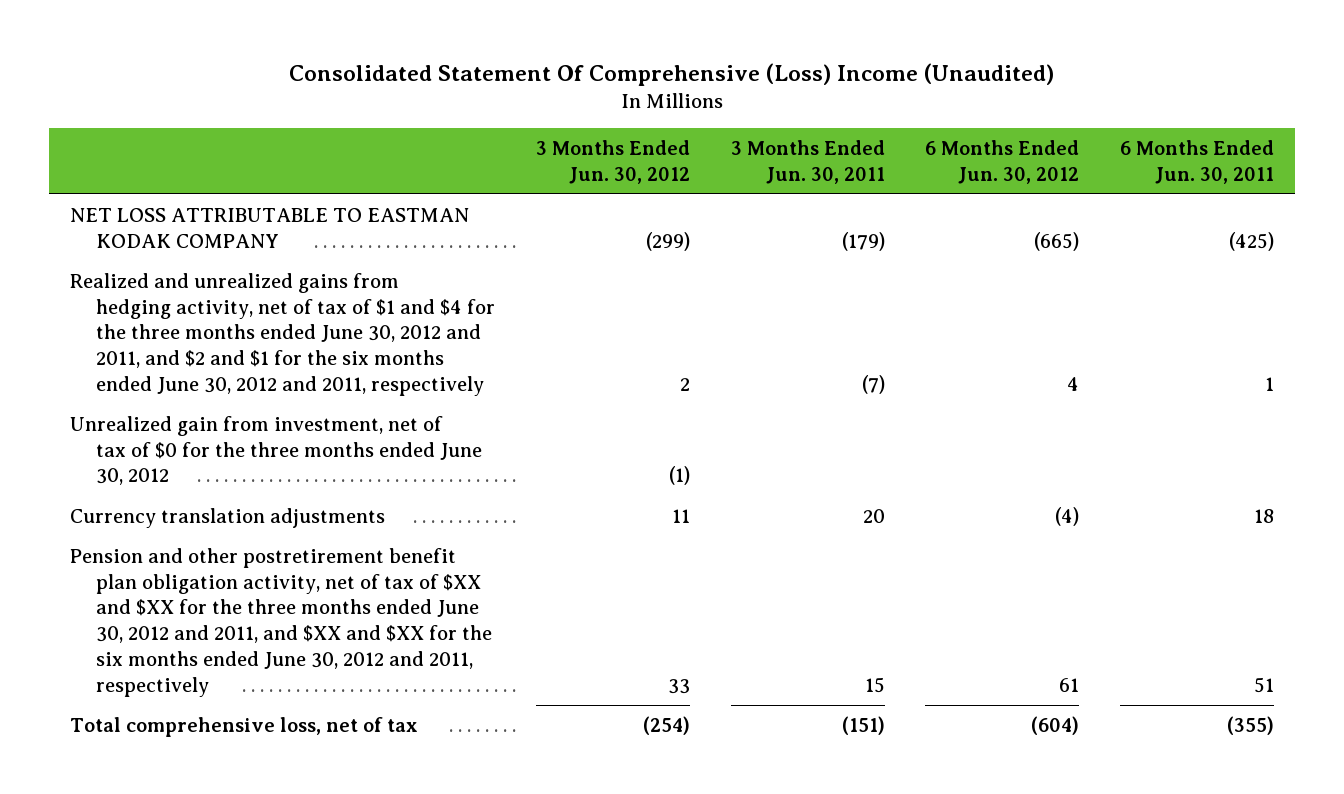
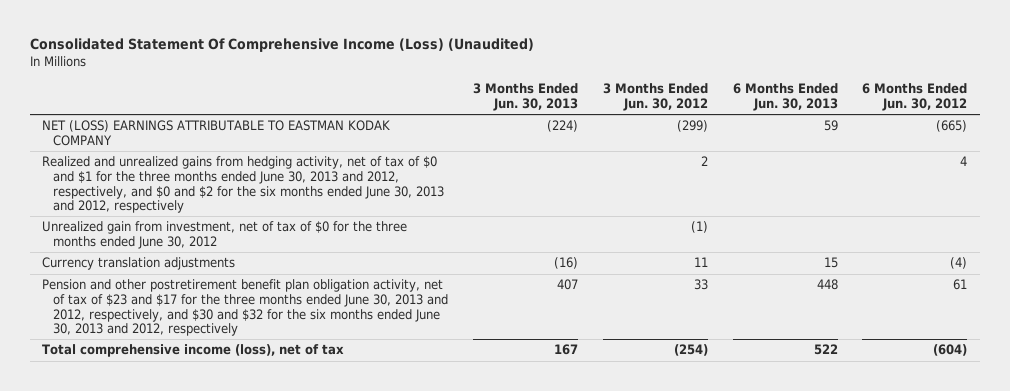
- Consolidated Statement Of Comprehensive (Loss) Income (Unaudited)
+ Consolidated Statement Of Comprehensive Income (Loss) (Unaudited)
- | 3 Months Ended Jun. 30, 2012 | 3 Months Ended Jun. 30, 2011 | 6 Months Ended Jun. 30, 2012 | 6 Months Ended Jun. 30, 2011
+ | 3 Months Ended Jun. 30, 2013 | 3 Months Ended Jun. 30, 2012 | 6 Months Ended Jun. 30, 2013 | 6 Months Ended Jun. 30, 2012
- NET LOSS ATTRIBUTABLE TO EASTMAN KODAK COMPANY | (299) | (179) | (665) | (425)
- Realized and unrealized gains from hedging activity, net of tax of $1 and $4 for the three months ended June 30, 2012 and 2011, and $2 and $1 for the six months ended June 30, 2012 and 2011, respectively | 2 | (7) | 4 | 1
+ NET (LOSS) EARNINGS ATTRIBUTABLE TO EASTMAN KODAK COMPANY | (224) | (299) | 59 | (665)
+ Realized and unrealized gains from hedging activity, net of tax of $0 and $1 for the three months ended June 30, 2013 and 2012, respectively, and $0 and $2 for the six months ended June 30, 2013 and 2012, respectively | | 2 | | 4
- Pension and other postretirement benefit plan obligation activity, net of tax of $XX and $XX for the three months ended June 30, 2012 and 2011, and $XX and $XX for the six months ended June 30, 2012 and 2011, respectively | 33 | 15 | 61 | 51
- Total comprehensive loss, net of tax | (254) | (151) | (604) | (355)
+ Pension and other postretirement benefit plan obligation activity, net of tax of $23 and $17 for the three months ended June 30, 2013 and 2012, respectively, and $30 and $32 for the six months ended June 30, 2013 and 2012, respectively | 407 | 33 | 448 | 61
+ Total comprehensive income (loss), net of tax | 167 | (254) | 522 | (604)

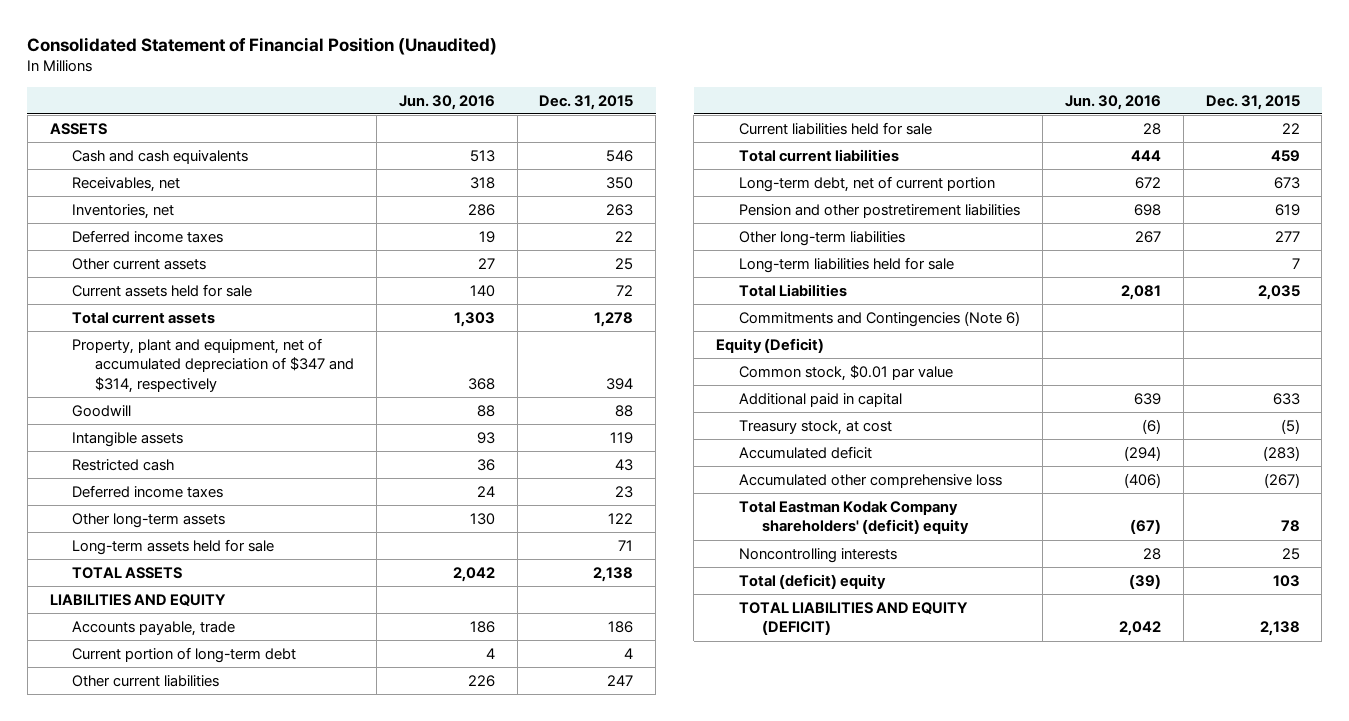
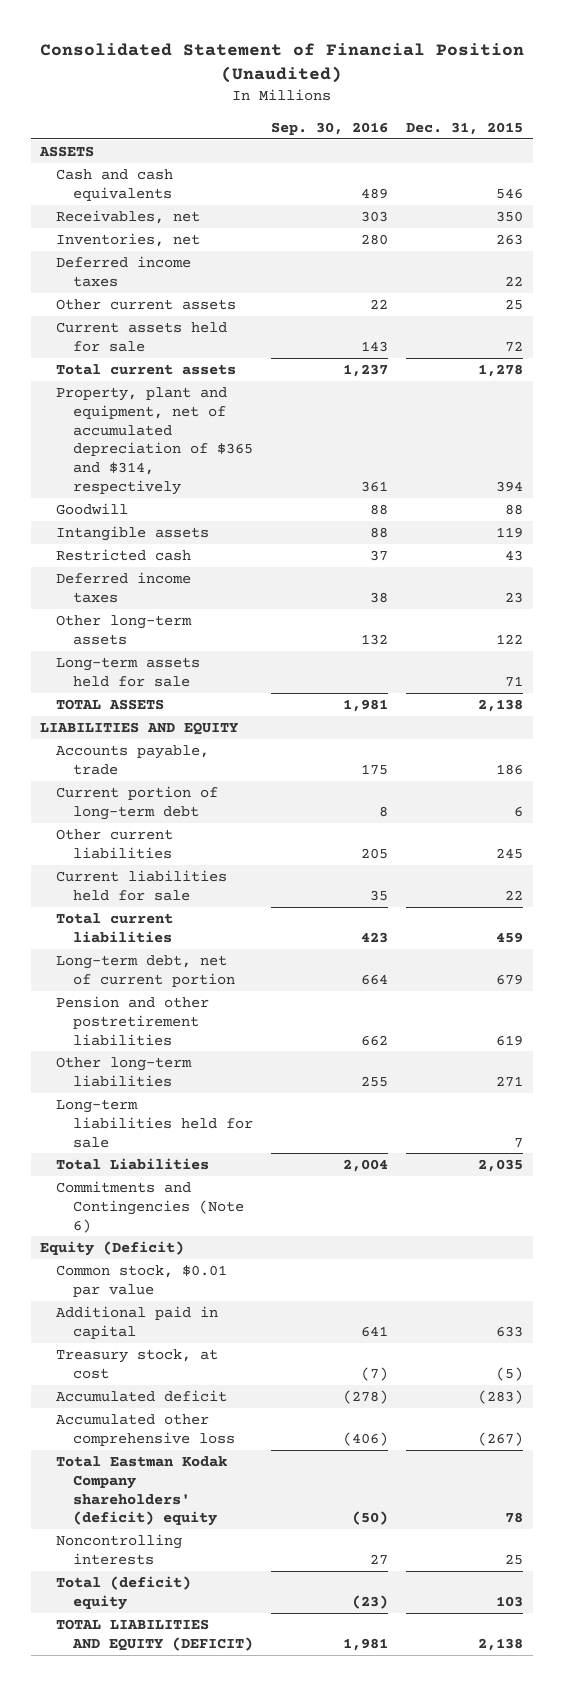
- | Jun. 30, 2016 | Dec. 31, 2015
+ | Sep. 30, 2016 | Dec. 31, 2015
- Property, plant and equipment, net of accumulated depreciation of $347 and $314, respectively | 368 | 394
+ Property, plant and equipment, net of accumulated depreciation of $365 and $314, respectively | 361 | 394
- Current portion of long-term debt | 4 | 4
- Other current liabilities | 226 | 247
+ Current portion of long-term debt | 8 | 6
+ Other current liabilities | 205 | 245
- Long-term debt, net of current portion | 672 | 673
+ Long-term debt, net of current portion | 664 | 679
- Other long-term liabilities | 267 | 277
+ Other long-term liabilities | 255 | 271

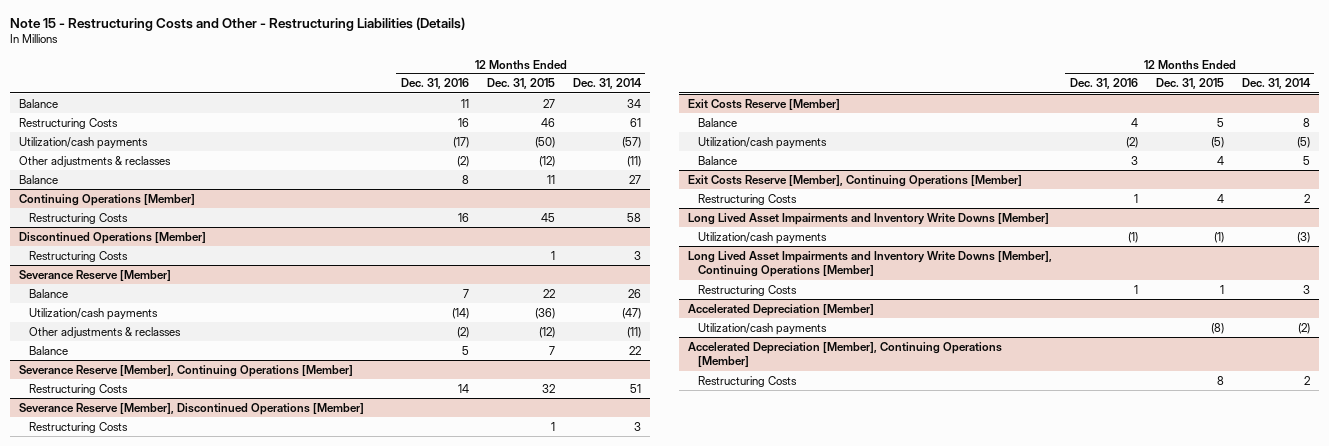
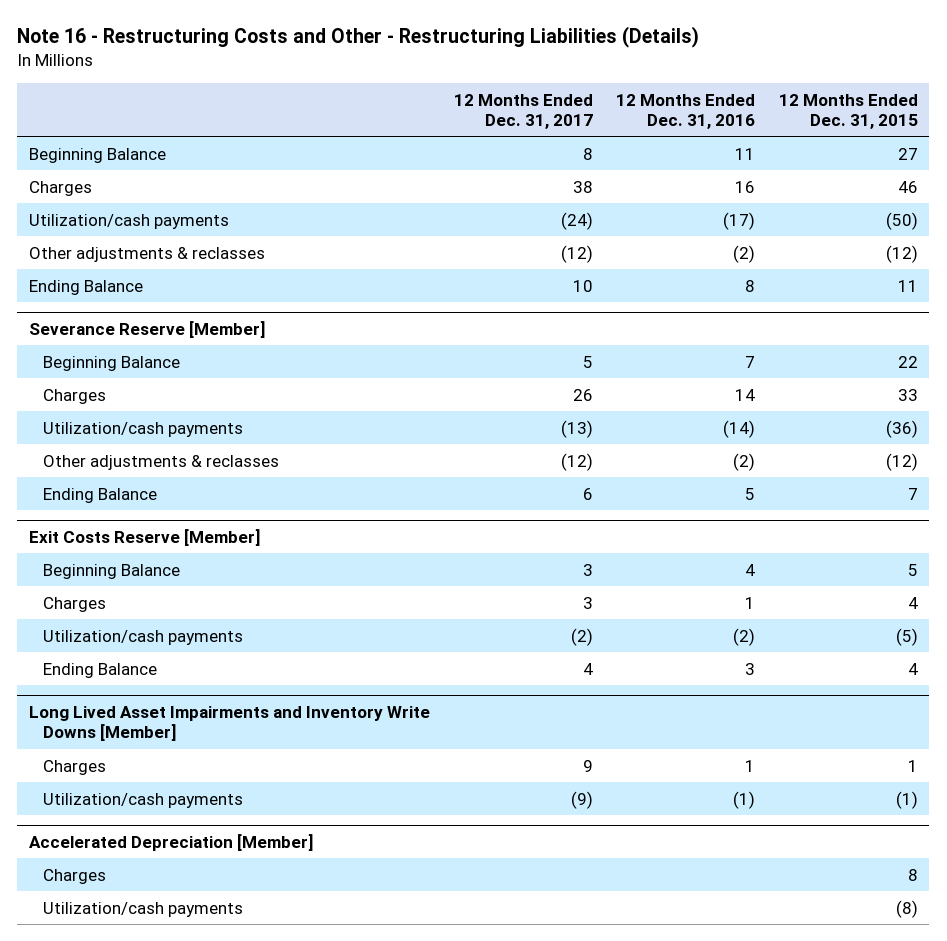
- Note 15 - Restructuring Costs and Other - Restructuring Liabilities (Details)
+ Note 16 - Restructuring Costs and Other - Restructuring Liabilities (Details)
- | 12 Months Ended Dec. 31, 2016 | 12 Months Ended Dec. 31, 2015 | 12 Months Ended Dec. 31, 2014
+ | 12 Months Ended Dec. 31, 2017 | 12 Months Ended Dec. 31, 2016 | 12 Months Ended Dec. 31, 2015
- Balance | 11 | 27 | 34
- Restructuring Costs | 16 | 46 | 61
+ Beginning Balance | 8 | 11 | 27
+ Charges | 38 | 16 | 46
- Balance | 8 | 11 | 27
- Continuing Operations [Member]
- Restructuring Costs | 16 | 45 | 58
- Discontinued Operations [Member]
- Restructuring Costs | | 1 | 3
+ Ending Balance | 10 | 8 | 11
@ Severance Reserve [Member]
- Balance | 7 | 22 | 26
+ Beginning Balance | 5 | 7 | 22
+ Charges | 26 | 14 | 33
- Balance | 5 | 7 | 22
- Severance Reserve [Member], Continuing Operations [Member]
- Restructuring Costs | 14 | 32 | 51
- Severance Reserve [Member], Discontinued Operations [Member]
- Restructuring Costs | | 1 | 3
@ Severance Reserve [Member]
+ Ending Balance | 6 | 5 | 7
@ Exit Costs Reserve [Member]
- Balance | 4 | 5 | 8
+ Beginning Balance | 3 | 4 | 5
+ Charges | 3 | 1 | 4
- Balance | 3 | 4 | 5
- Exit Costs Reserve [Member], Continuing Operations [Member]
- Restructuring Costs | 1 | 4 | 2
@ Exit Costs Reserve [Member]
+ Ending Balance | 4 | 3 | 4
@ Long Lived Asset Impairments and Inventory Write Downs [Member]
+ Charges | 9 | 1 | 1
- Long Lived Asset Impairments and Inventory Write Downs [Member], Continuing Operations [Member]
- Restructuring Costs | 1 | 1 | 3
@ Accelerated Depreciation [Member]
+ Charges | | | 8
- Accelerated Depreciation [Member], Continuing Operations [Member]
- Restructuring Costs | | 8 | 2

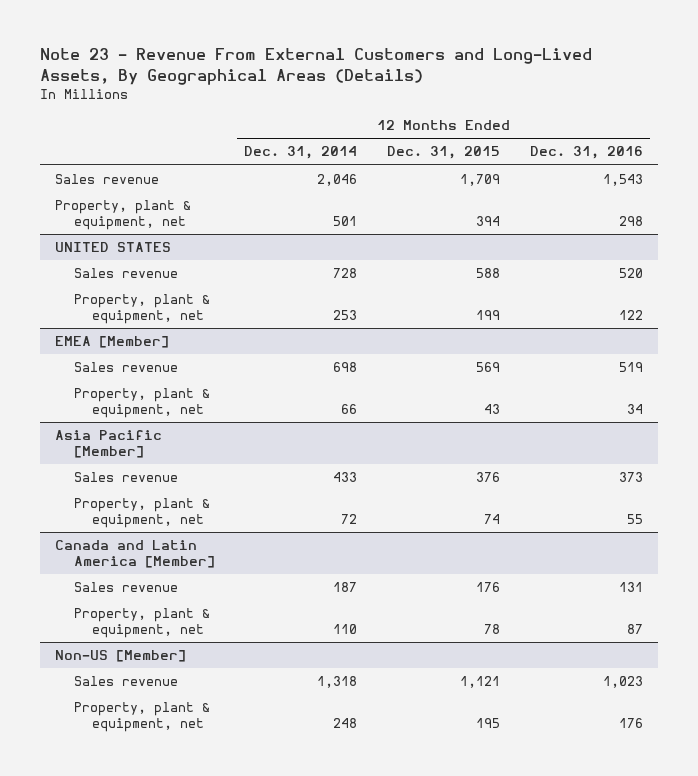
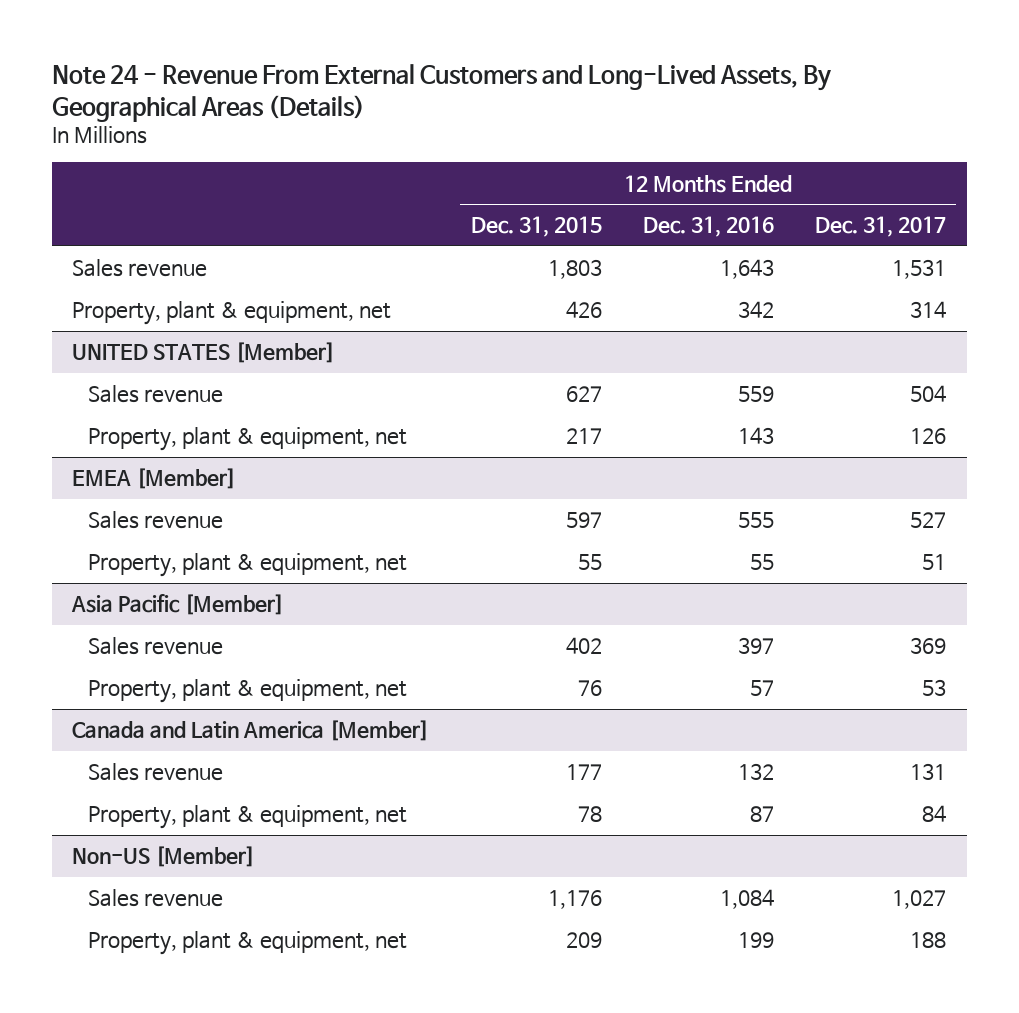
- Note 23 - Revenue From External Customers and Long-Lived Assets, By Geographical Areas (Details)
+ Note 24 - Revenue From External Customers and Long-Lived Assets, By Geographical Areas (Details)
- | 12 Months Ended Dec. 31, 2014 | 12 Months Ended Dec. 31, 2015 | 12 Months Ended Dec. 31, 2016
+ | 12 Months Ended Dec. 31, 2015 | 12 Months Ended Dec. 31, 2016 | 12 Months Ended Dec. 31, 2017
- Sales revenue | 2,046 | 1,709 | 1,543
- Property, plant & equipment, net | 501 | 394 | 298
- UNITED STATES
- Sales revenue | 728 | 588 | 520
- Property, plant & equipment, net | 253 | 199 | 122
+ Sales revenue | 1,803 | 1,643 | 1,531
+ Property, plant & equipment, net | 426 | 342 | 314
+ UNITED STATES [Member]
+ Sales revenue | 627 | 559 | 504
+ Property, plant & equipment, net | 217 | 143 | 126
@ EMEA [Member]
- Sales revenue | 698 | 569 | 519
- Property, plant & equipment, net | 66 | 43 | 34
+ Sales revenue | 597 | 555 | 527
+ Property, plant & equipment, net | 55 | 55 | 51
@ Asia Pacific [Member]
- Sales revenue | 433 | 376 | 373
- Property, plant & equipment, net | 72 | 74 | 55
+ Sales revenue | 402 | 397 | 369
+ Property, plant & equipment, net | 76 | 57 | 53
@ Canada and Latin America [Member]
- Sales revenue | 187 | 176 | 131
+ Sales revenue | 177 | 132 | 131
@ Non-US [Member]
- Sales revenue | 1,318 | 1,121 | 1,023
- Property, plant & equipment, net | 248 | 195 | 176
+ Sales revenue | 1,176 | 1,084 | 1,027
+ Property, plant & equipment, net | 209 | 199 | 188

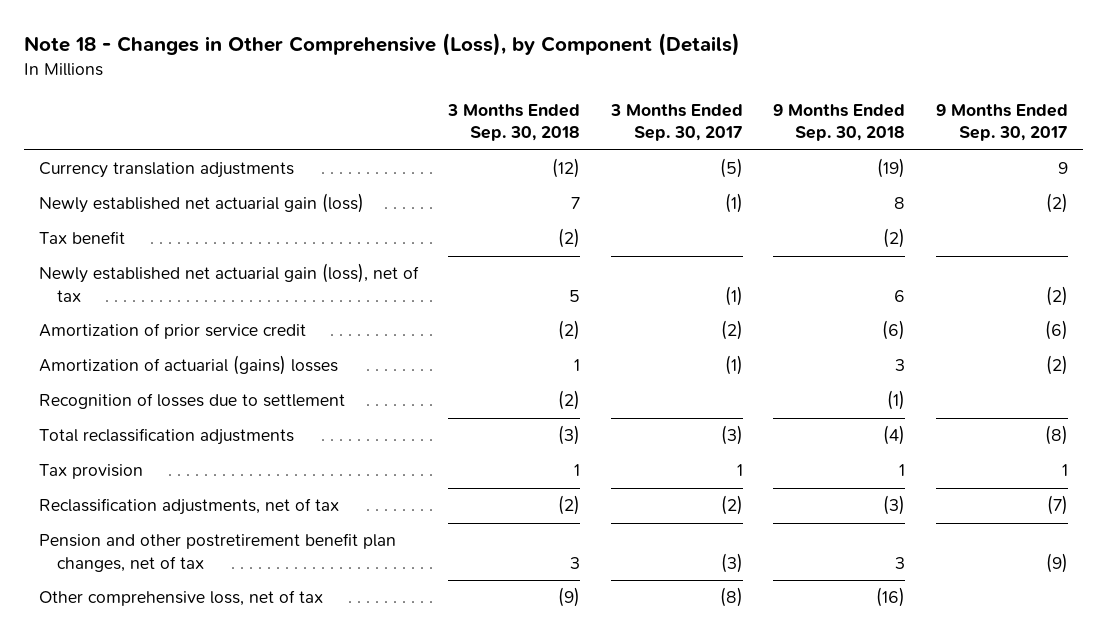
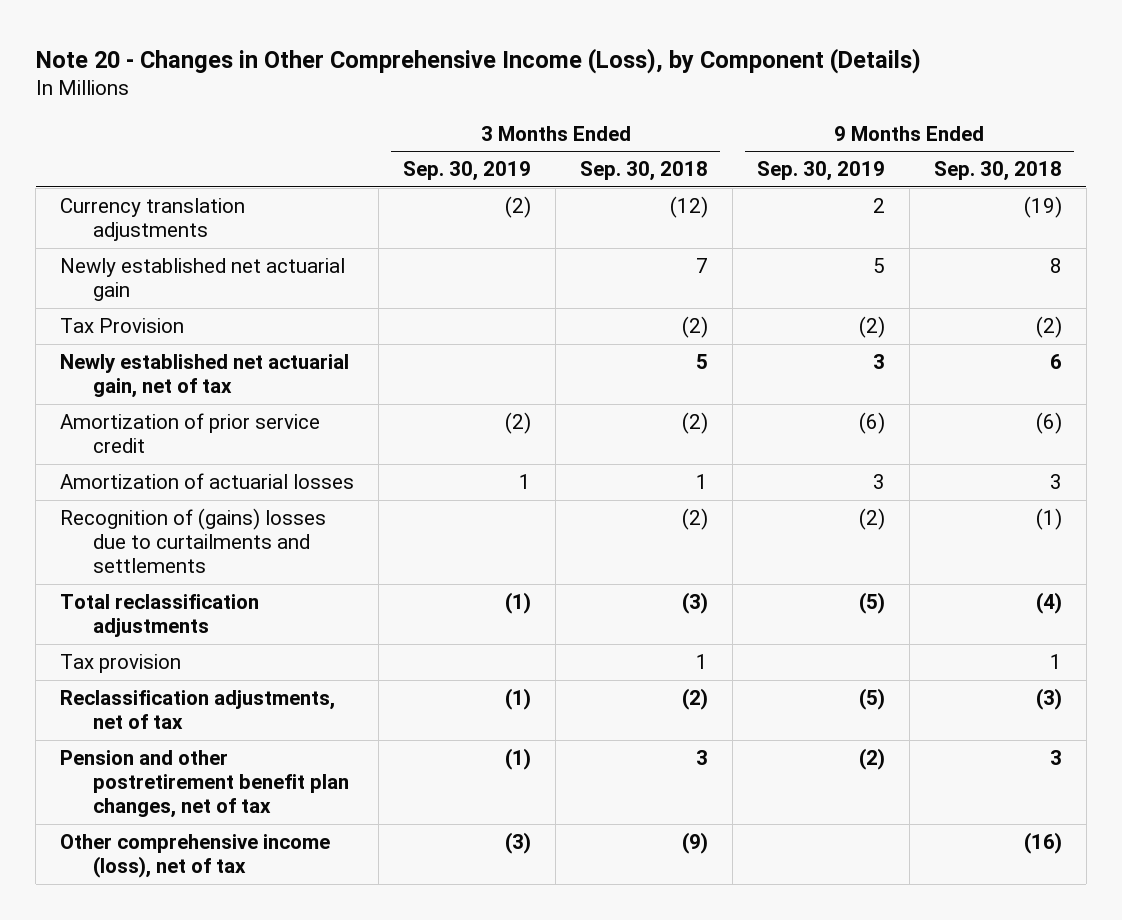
- Note 18 - Changes in Other Comprehensive (Loss), by Component (Details)
+ Note 20 - Changes in Other Comprehensive Income (Loss), by Component (Details)
- | 3 Months Ended Sep. 30, 2018 | 3 Months Ended Sep. 30, 2017 | 9 Months Ended Sep. 30, 2018 | 9 Months Ended Sep. 30, 2017
+ | 3 Months Ended Sep. 30, 2019 | 3 Months Ended Sep. 30, 2018 | 9 Months Ended Sep. 30, 2019 | 9 Months Ended Sep. 30, 2018
- Newly established net actuarial gain (loss) | 7 | (1) | 8 | (2)
- Tax benefit | (2) | | (2) |
- Newly established net actuarial gain (loss), net of tax | 5 | (1) | 6 | (2)
+ Newly established net actuarial gain | | 7 | 5 | 8
+ Tax Provision | | (2) | (2) | (2)
+ Newly established net actuarial gain, net of tax | | 5 | 3 | 6
- Amortization of actuarial (gains) losses | 1 | (1) | 3 | (2)
- Recognition of losses due to settlement | (2) | | (1) |
+ Amortization of actuarial losses | 1 | 1 | 3 | 3
+ Recognition of (gains) losses due to curtailments and settlements | | (2) | (2) | (1)
- Other comprehensive loss, net of tax | (9) | (8) | (16) |
+ Other comprehensive income (loss), net of tax | (3) | (9) | | (16)

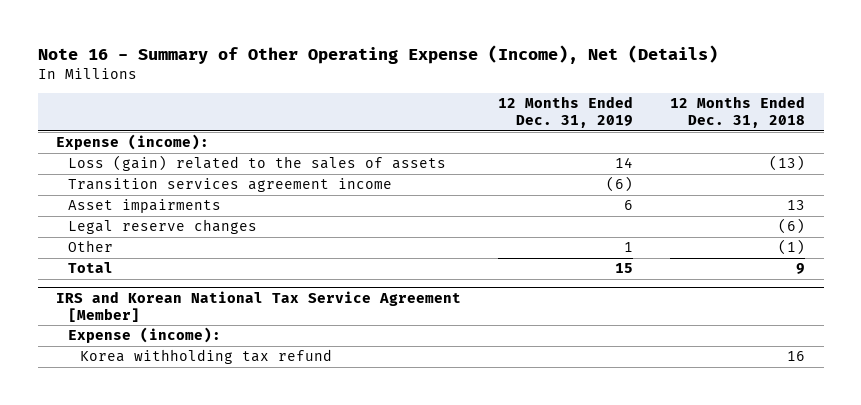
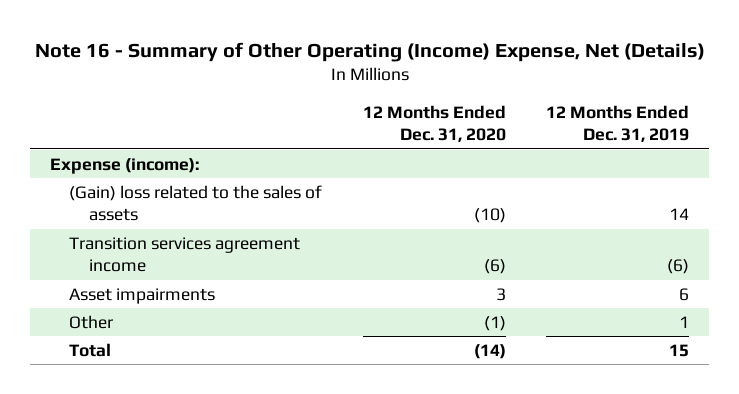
- Note 16 - Summary of Other Operating Expense (Income), Net (Details)
+ Note 16 - Summary of Other Operating (Income) Expense, Net (Details)
- | 12 Months Ended Dec. 31, 2019 | 12 Months Ended Dec. 31, 2018
+ | 12 Months Ended Dec. 31, 2020 | 12 Months Ended Dec. 31, 2019
- Loss (gain) related to the sales of assets | 14 | (13)
+ (Gain) loss related to the sales of assets | (10) | 14
- Legal reserve changes | | (6)
- IRS and Korean National Tax Service Agreement [Member]
- Expense (income):
- Korea withholding tax refund | | 16

